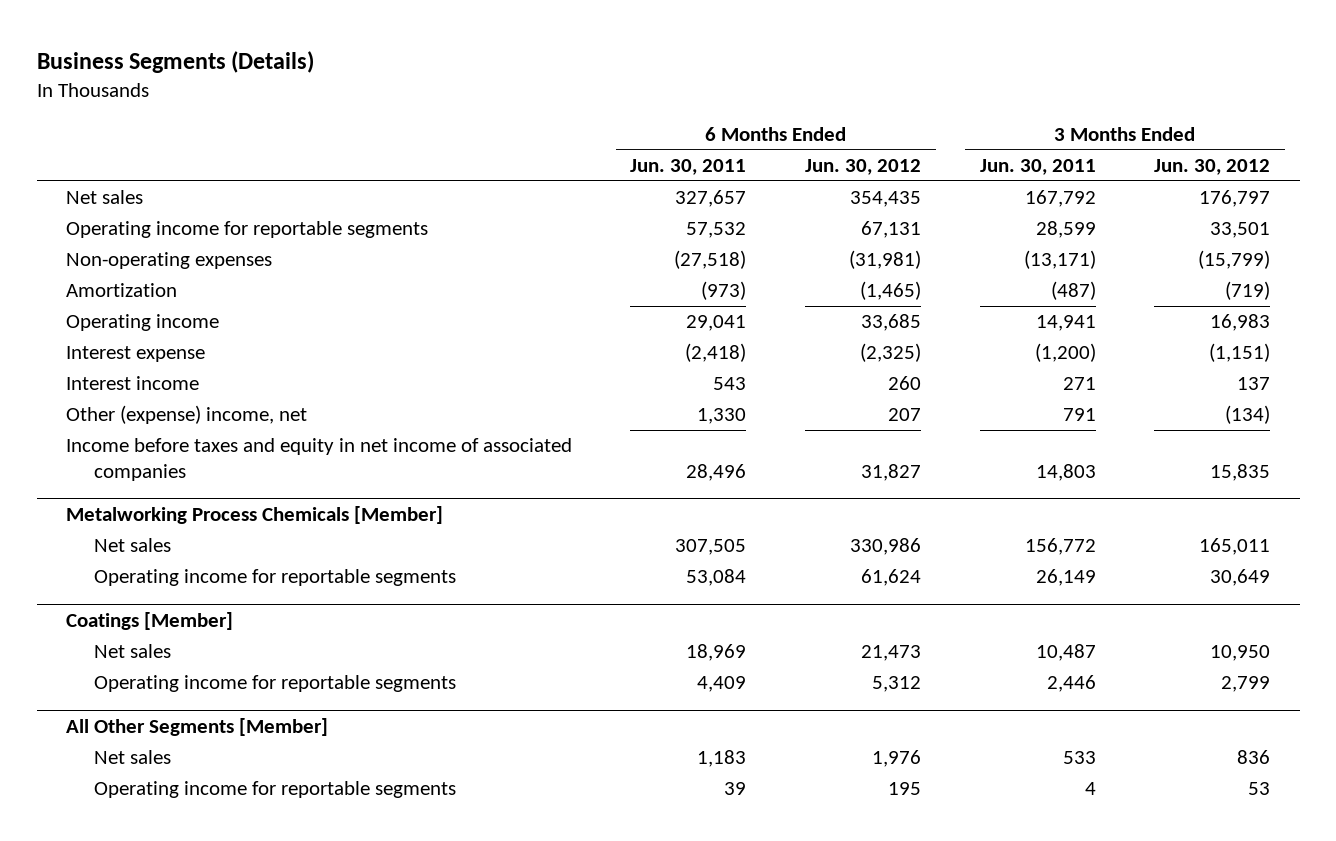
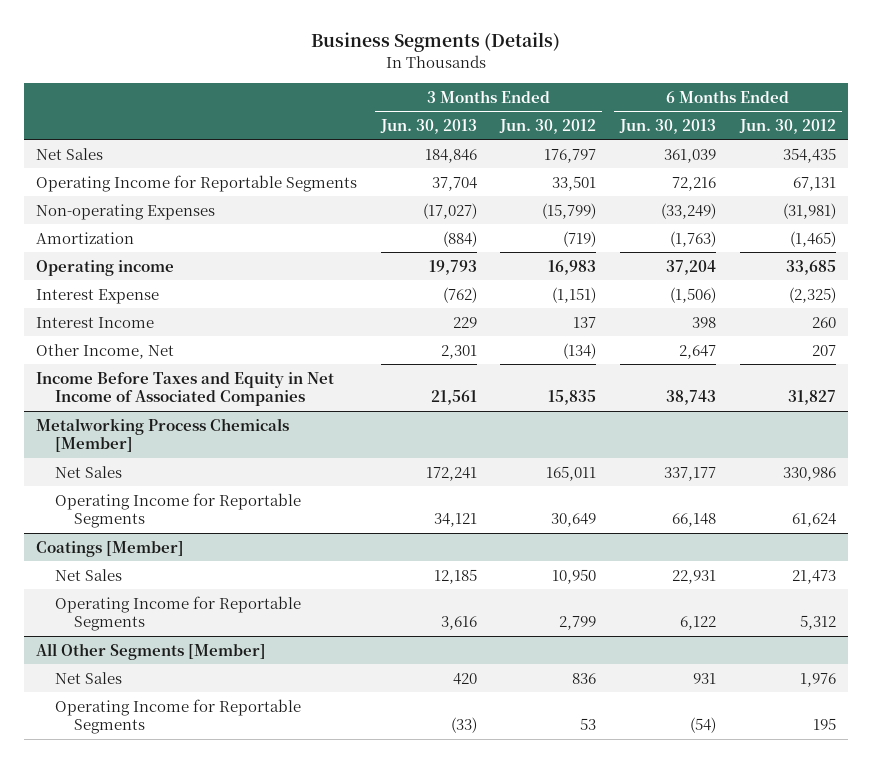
- | 6 Months Ended Jun. 30, 2011 | 6 Months Ended Jun. 30, 2012 | 3 Months Ended Jun. 30, 2011 | 3 Months Ended Jun. 30, 2012
+ | 3 Months Ended Jun. 30, 2013 | 3 Months Ended Jun. 30, 2012 | 6 Months Ended Jun. 30, 2013 | 6 Months Ended Jun. 30, 2012
- Net sales | 327,657 | 354,435 | 167,792 | 176,797
- Operating income for reportable segments | 57,532 | 67,131 | 28,599 | 33,501
- Non-operating expenses | (27,518) | (31,981) | (13,171) | (15,799)
+ Net Sales | 184,846 | 176,797 | 361,039 | 354,435
+ Operating Income for Reportable Segments | 37,704 | 33,501 | 72,216 | 67,131
+ Non-operating Expenses | (17,027) | (15,799) | (33,249) | (31,981)
- Interest expense | (2,418) | (2,325) | (1,200) | (1,151)
- Interest income | 543 | 260 | 271 | 137
- Other (expense) income, net | 1,330 | 207 | 791 | (134)
- Income before taxes and equity in net income of associated companies | 28,496 | 31,827 | 14,803 | 15,835
+ Interest Expense | (762) | (1,151) | (1,506) | (2,325)
+ Interest Income | 229 | 137 | 398 | 260
+ Other Income, Net | 2,301 | (134) | 2,647 | 207
+ Income Before Taxes and Equity in Net Income of Associated Companies | 21,561 | 15,835 | 38,743 | 31,827
@ Metalworking Process Chemicals [Member]
- Net sales | 307,505 | 330,986 | 156,772 | 165,011
- Operating income for reportable segments | 53,084 | 61,624 | 26,149 | 30,649
+ Net Sales | 172,241 | 165,011 | 337,177 | 330,986
+ Operating Income for Reportable Segments | 34,121 | 30,649 | 66,148 | 61,624
@ Coatings [Member]
- Net sales | 18,969 | 21,473 | 10,487 | 10,950
- Operating income for reportable segments | 4,409 | 5,312 | 2,446 | 2,799
+ Net Sales | 12,185 | 10,950 | 22,931 | 21,473
+ Operating Income for Reportable Segments | 3,616 | 2,799 | 6,122 | 5,312
@ All Other Segments [Member]
- Net sales | 1,183 | 1,976 | 533 | 836
- Operating income for reportable segments | 39 | 195 | 4 | 53
+ Net Sales | 420 | 836 | 931 | 1,976
+ Operating Income for Reportable Segments | (33) | 53 | (54) | 195

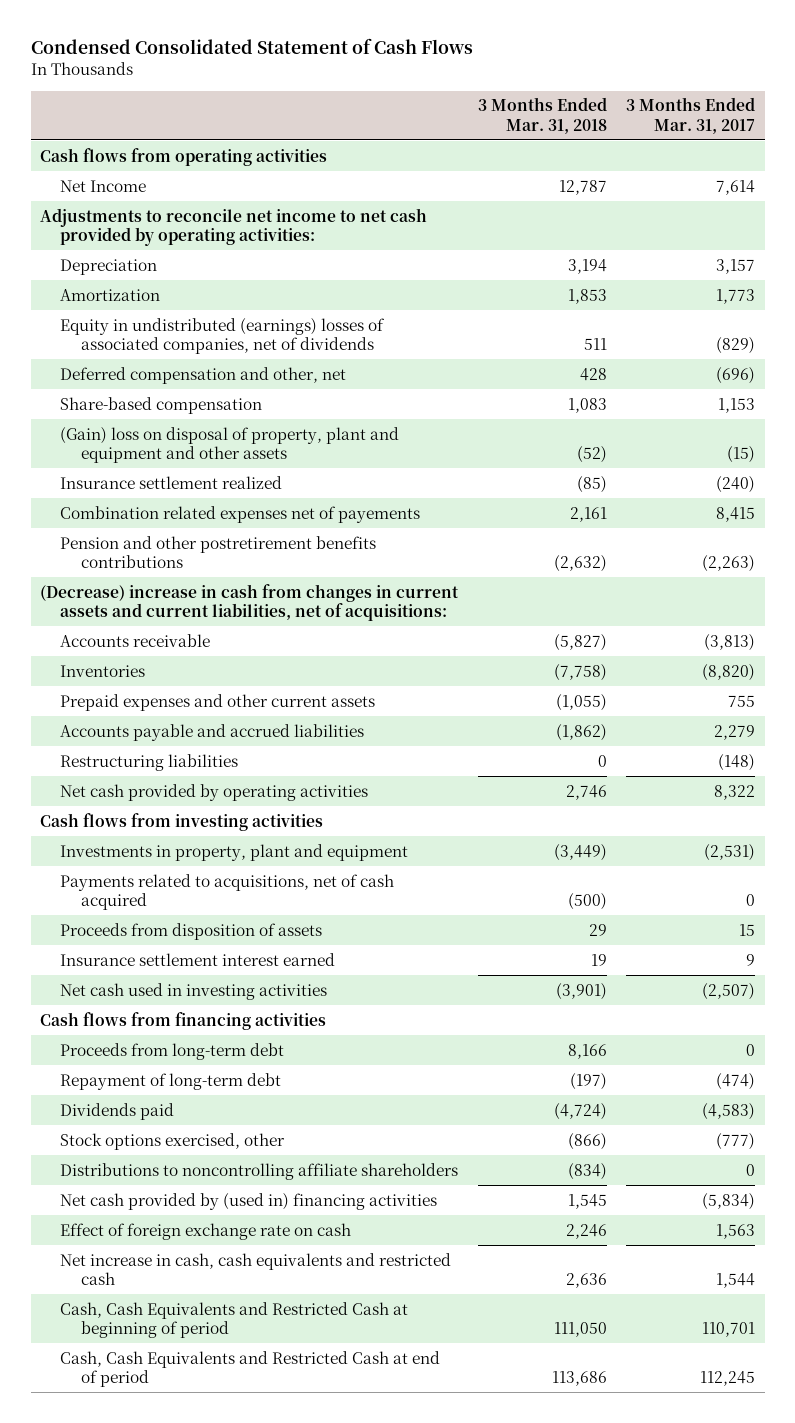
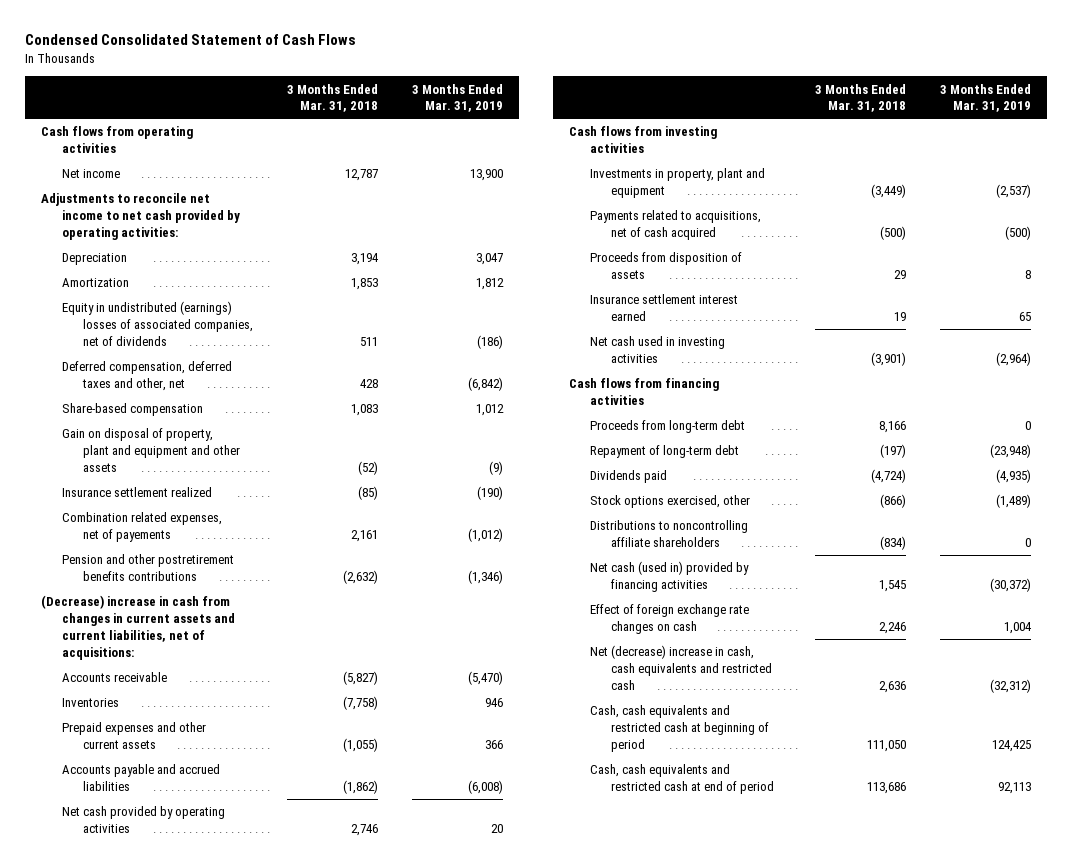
- | 3 Months Ended Mar. 31, 2018 | 3 Months Ended Mar. 31, 2017
+ | 3 Months Ended Mar. 31, 2018 | 3 Months Ended Mar. 31, 2019
- Net Income | 12,787 | 7,614
+ Net income | 12,787 | 13,900
- Deferred compensation and other, net | 428 | (696)
+ Deferred compensation, deferred taxes and other, net | 428 | (6,842)
- (Gain) loss on disposal of property, plant and equipment and other assets | (52) | (15)
+ Gain on disposal of property, plant and equipment and other assets | (52) | (9)
- Combination related expenses net of payements | 2,161 | 8,415
+ Combination related expenses, net of payements | 2,161 | (1,012)
- Restructuring liabilities | 0 | (148)
- Net cash provided by (used in) financing activities | 1,545 | (5,834)
- Effect of foreign exchange rate on cash | 2,246 | 1,563
- Net increase in cash, cash equivalents and restricted cash | 2,636 | 1,544
- Cash, Cash Equivalents and Restricted Cash at beginning of period | 111,050 | 110,701
- Cash, Cash Equivalents and Restricted Cash at end of period | 113,686 | 112,245
+ Net cash (used in) provided by financing activities | 1,545 | (30,372)
+ Effect of foreign exchange rate changes on cash | 2,246 | 1,004
+ Net (decrease) increase in cash, cash equivalents and restricted cash | 2,636 | (32,312)
+ Cash, cash equivalents and restricted cash at beginning of period | 111,050 | 124,425
+ Cash, cash equivalents and restricted cash at end of period | 113,686 | 92,113

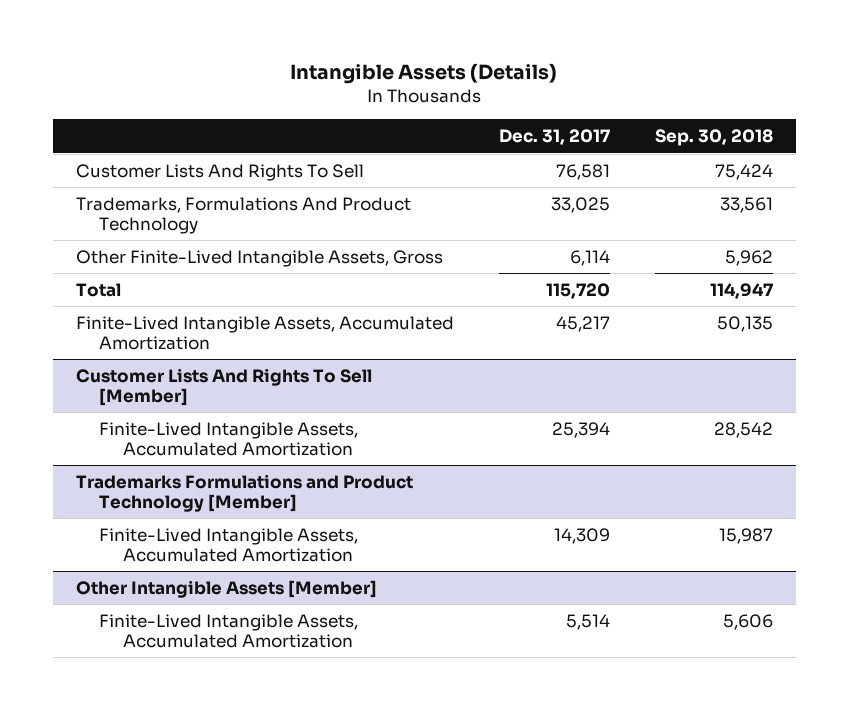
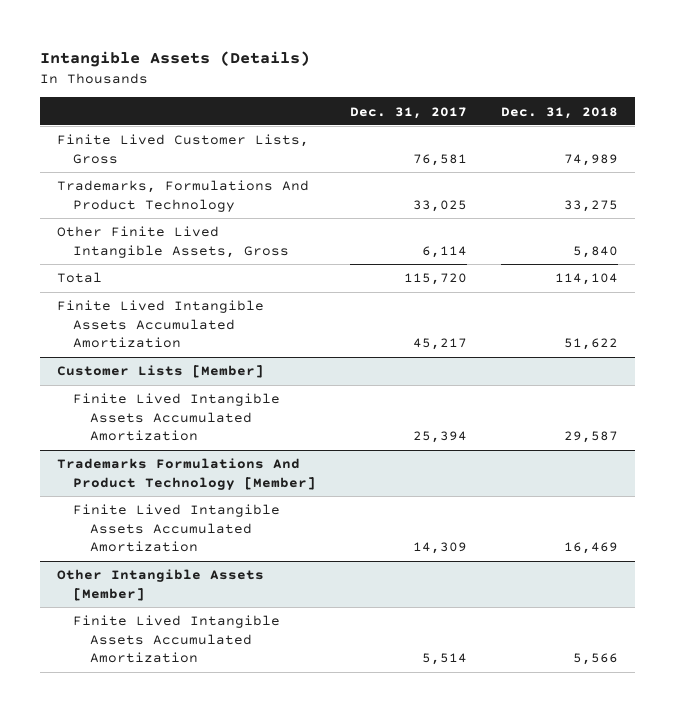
- | Dec. 31, 2017 | Sep. 30, 2018
+ | Dec. 31, 2017 | Dec. 31, 2018
- Customer Lists And Rights To Sell | 76,581 | 75,424
+ Finite Lived Customer Lists, Gross | 76,581 | 74,989
- Other Finite-Lived Intangible Assets, Gross | 6,114 | 5,962
+ Other Finite Lived Intangible Assets, Gross | 6,114 | 5,840
- Finite-Lived Intangible Assets, Accumulated Amortization | 45,217 | 50,135
- Customer Lists And Rights To Sell [Member]
- Finite-Lived Intangible Assets, Accumulated Amortization | 25,394 | 28,542
- Trademarks Formulations and Product Technology [Member]
- Finite-Lived Intangible Assets, Accumulated Amortization | 14,309 | 15,987
+ Finite Lived Intangible Assets Accumulated Amortization | 45,217 | 51,622
+ Customer Lists [Member]
+ Finite Lived Intangible Assets Accumulated Amortization | 25,394 | 29,587
+ Trademarks Formulations And Product Technology [Member]
+ Finite Lived Intangible Assets Accumulated Amortization | 14,309 | 16,469
@ Other Intangible Assets [Member]
- Finite-Lived Intangible Assets, Accumulated Amortization | 5,514 | 5,606
+ Finite Lived Intangible Assets Accumulated Amortization | 5,514 | 5,566

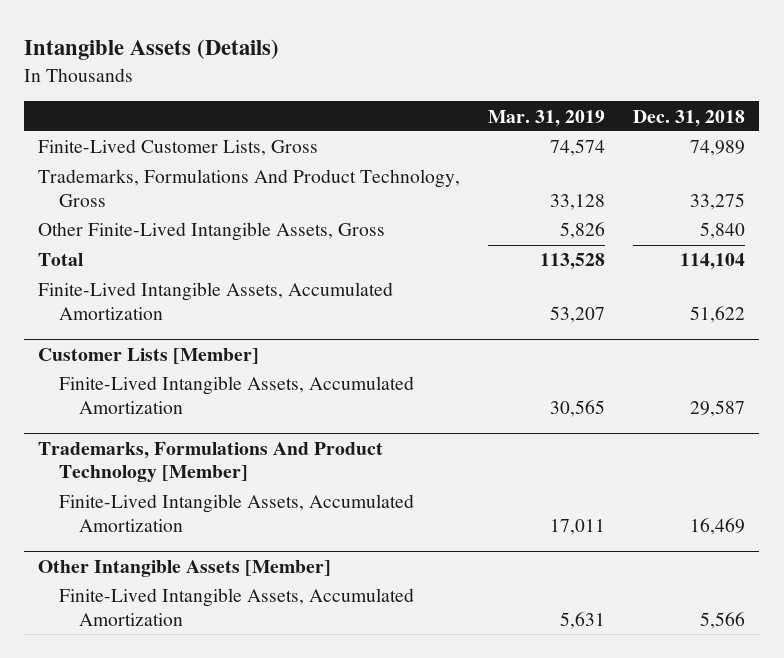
- | Dec. 31, 2017 | Dec. 31, 2018
+ | Mar. 31, 2019 | Dec. 31, 2018
- Finite Lived Customer Lists, Gross | 76,581 | 74,989
- Trademarks, Formulations And Product Technology | 33,025 | 33,275
- Other Finite Lived Intangible Assets, Gross | 6,114 | 5,840
+ Finite-Lived Customer Lists, Gross | 74,574 | 74,989
+ Trademarks, Formulations And Product Technology, Gross | 33,128 | 33,275
+ Other Finite-Lived Intangible Assets, Gross | 5,826 | 5,840
- Finite Lived Intangible Assets Accumulated Amortization | 45,217 | 51,622
+ Finite-Lived Intangible Assets, Accumulated Amortization | 53,207 | 51,622
@ Customer Lists [Member]
- Finite Lived Intangible Assets Accumulated Amortization | 25,394 | 29,587
- Trademarks Formulations And Product Technology [Member]
- Finite Lived Intangible Assets Accumulated Amortization | 14,309 | 16,469
@ Customer Lists [Member]
+ Finite-Lived Intangible Assets, Accumulated Amortization | 30,565 | 29,587
+ Trademarks, Formulations And Product Technology [Member]
+ Finite-Lived Intangible Assets, Accumulated Amortization | 17,011 | 16,469
@ Other Intangible Assets [Member]
- Finite Lived Intangible Assets Accumulated Amortization | 5,514 | 5,566
+ Finite-Lived Intangible Assets, Accumulated Amortization | 5,631 | 5,566

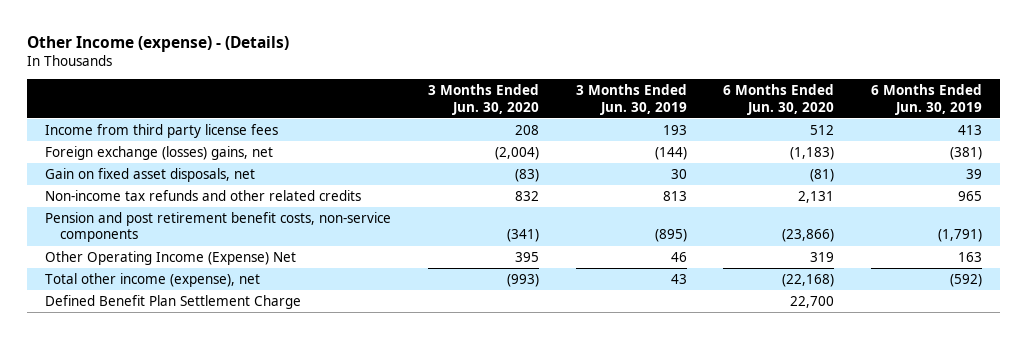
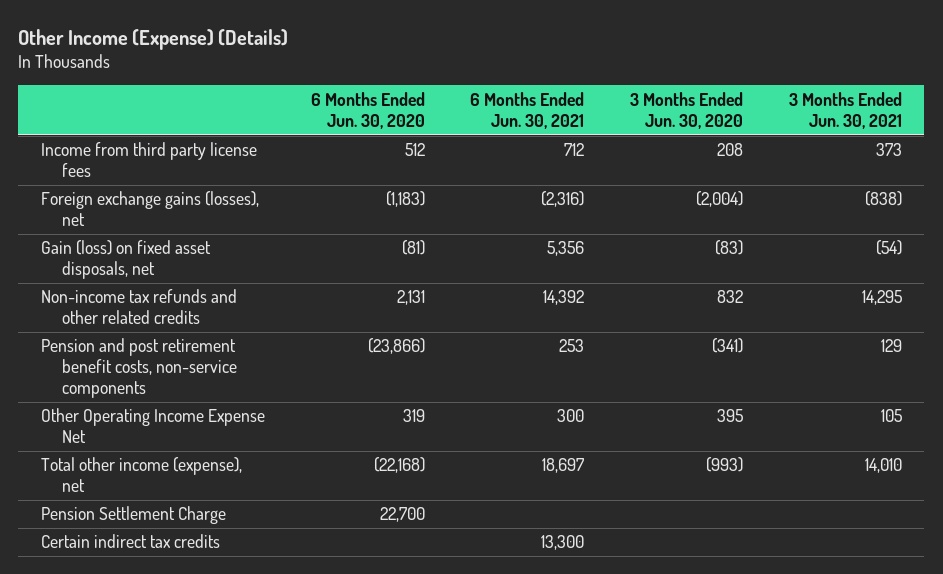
- Other Income (expense) - (Details)
+ Other Income (Expense) (Details)
- | 3 Months Ended Jun. 30, 2020 | 3 Months Ended Jun. 30, 2019 | 6 Months Ended Jun. 30, 2020 | 6 Months Ended Jun. 30, 2019
+ | 6 Months Ended Jun. 30, 2020 | 6 Months Ended Jun. 30, 2021 | 3 Months Ended Jun. 30, 2020 | 3 Months Ended Jun. 30, 2021
- Foreign exchange (losses) gains, net | (2,004) | (144) | (1,183) | (381)
- Gain on fixed asset disposals, net | (83) | 30 | (81) | 39
+ Foreign exchange gains (losses), net | (1,183) | (2,316) | (2,004) | (838)
+ Gain (loss) on fixed asset disposals, net | (81) | 5,356 | (83) | (54)
- Other Operating Income (Expense) Net | 395 | 46 | 319 | 163
+ Other Operating Income Expense Net | 319 | 300 | 395 | 105
- Defined Benefit Plan Settlement Charge | | | 22,700 |
+ Pension Settlement Charge | 22,700 | | |
+ Certain indirect tax credits | | 13,300 | |

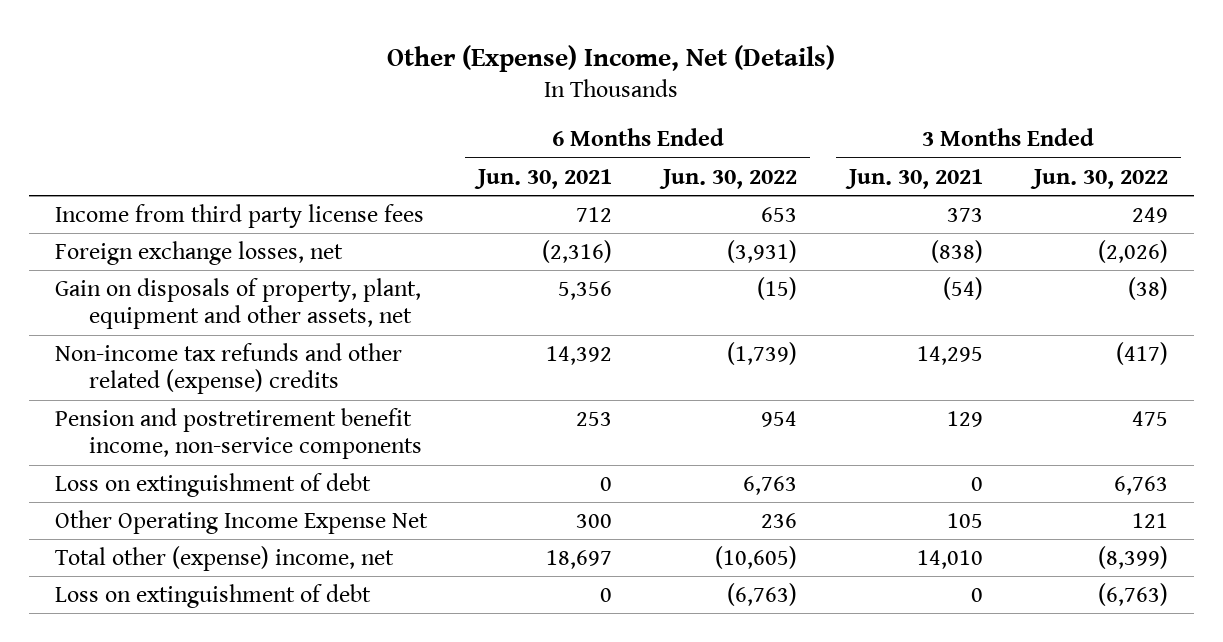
- Other Income (Expense) (Details)
+ Other (Expense) Income, Net (Details)
- | 6 Months Ended Jun. 30, 2020 | 6 Months Ended Jun. 30, 2021 | 3 Months Ended Jun. 30, 2020 | 3 Months Ended Jun. 30, 2021
+ | 6 Months Ended Jun. 30, 2021 | 6 Months Ended Jun. 30, 2022 | 3 Months Ended Jun. 30, 2021 | 3 Months Ended Jun. 30, 2022
- Foreign exchange gains (losses), net | (1,183) | (2,316) | (2,004) | (838)
- Gain (loss) on fixed asset disposals, net | (81) | 5,356 | (83) | (54)
- Non-income tax refunds and other related credits | 2,131 | 14,392 | 832 | 14,295
- Pension and post retirement benefit costs, non-service components | (23,866) | 253 | (341) | 129
+ Foreign exchange losses, net | (2,316) | (3,931) | (838) | (2,026)
+ Gain on disposals of property, plant, equipment and other assets, net | 5,356 | (15) | (54) | (38)
+ Non-income tax refunds and other related (expense) credits | 14,392 | (1,739) | 14,295 | (417)
+ Pension and postretirement benefit income, non-service components | 253 | 954 | 129 | 475
+ Loss on extinguishment of debt | 0 | 6,763 | 0 | 6,763
- Total other income (expense), net | (22,168) | 18,697 | (993) | 14,010
- Pension Settlement Charge | 22,700 | | |
- Certain indirect tax credits | | 13,300 | |
+ Total other (expense) income, net | 18,697 | (10,605) | 14,010 | (8,399)
+ Loss on extinguishment of debt | 0 | (6,763) | 0 | (6,763)

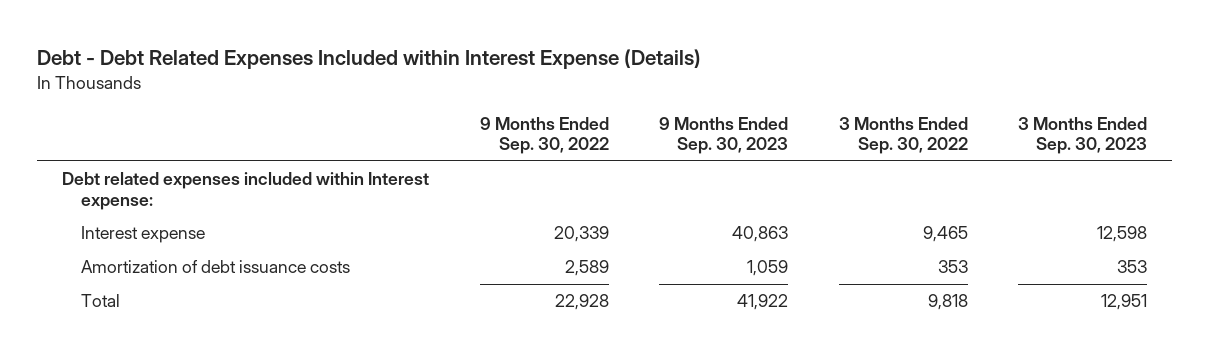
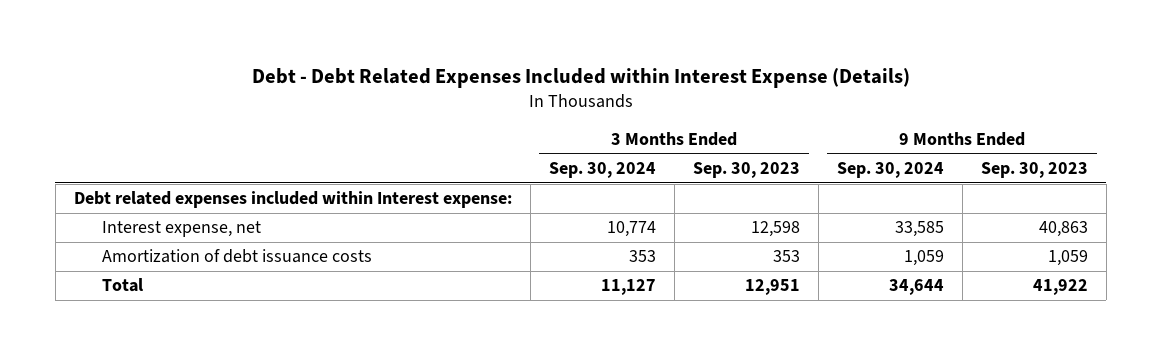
- | 9 Months Ended Sep. 30, 2022 | 9 Months Ended Sep. 30, 2023 | 3 Months Ended Sep. 30, 2022 | 3 Months Ended Sep. 30, 2023
+ | 3 Months Ended Sep. 30, 2024 | 3 Months Ended Sep. 30, 2023 | 9 Months Ended Sep. 30, 2024 | 9 Months Ended Sep. 30, 2023
- Interest expense | 20,339 | 40,863 | 9,465 | 12,598
+ Interest expense, net | 10,774 | 12,598 | 33,585 | 40,863

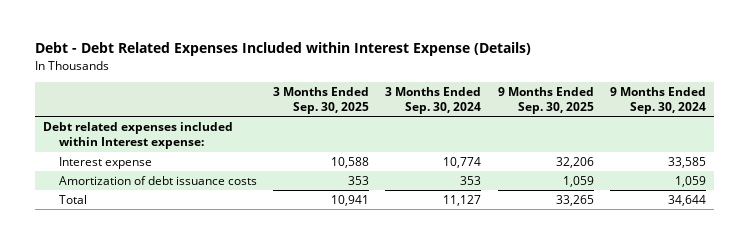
- | 3 Months Ended Sep. 30, 2024 | 3 Months Ended Sep. 30, 2023 | 9 Months Ended Sep. 30, 2024 | 9 Months Ended Sep. 30, 2023
+ | 3 Months Ended Sep. 30, 2025 | 3 Months Ended Sep. 30, 2024 | 9 Months Ended Sep. 30, 2025 | 9 Months Ended Sep. 30, 2024
- Interest expense, net | 10,774 | 12,598 | 33,585 | 40,863
+ Interest expense | 10,588 | 10,774 | 32,206 | 33,585

